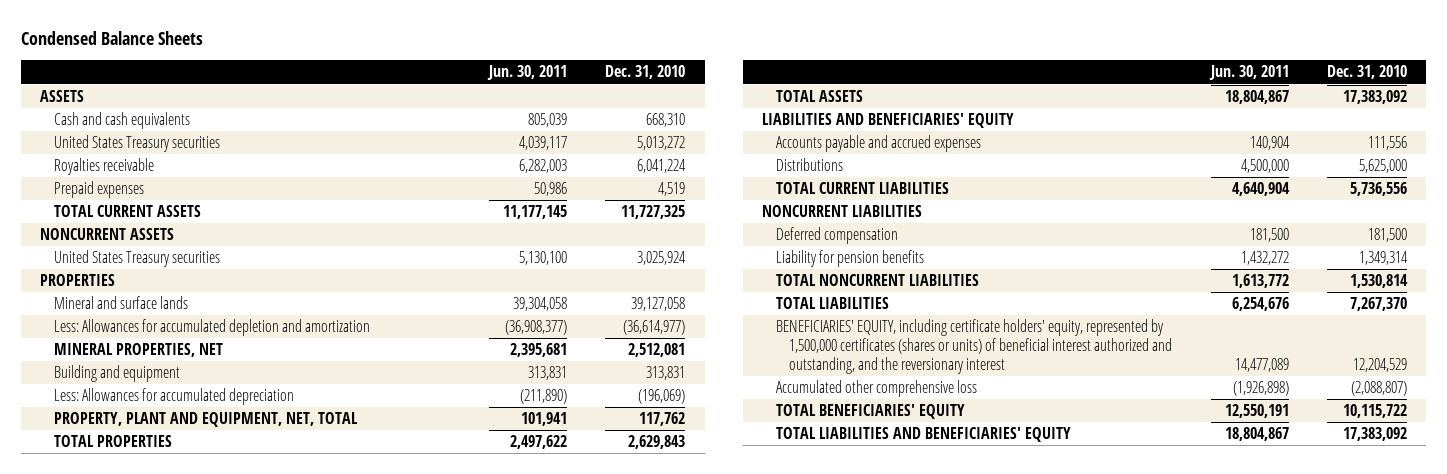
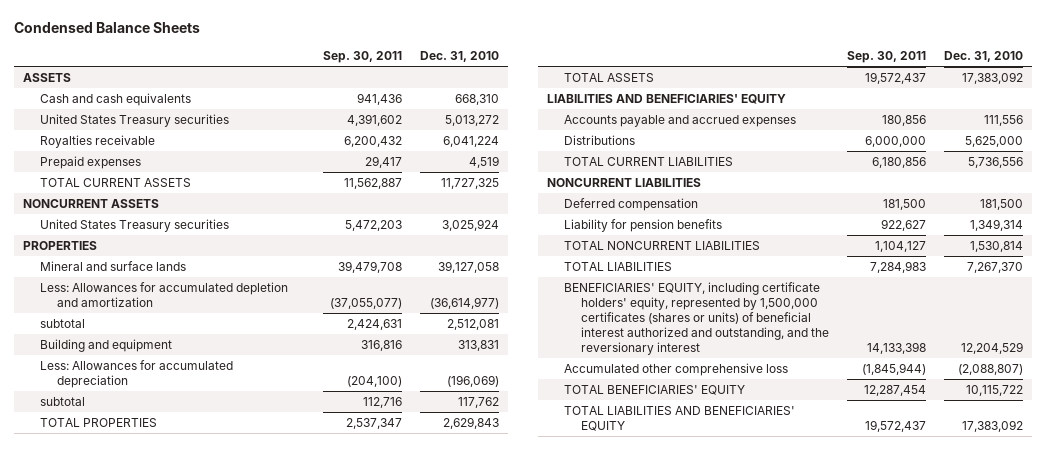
- | Jun. 30, 2011 | Dec. 31, 2010
+ | Sep. 30, 2011 | Dec. 31, 2010
- MINERAL PROPERTIES, NET | 2,395,681 | 2,512,081
+ subtotal | 2,424,631 | 2,512,081
- PROPERTY, PLANT AND EQUIPMENT, NET, TOTAL | 101,941 | 117,762
+ subtotal | 112,716 | 117,762

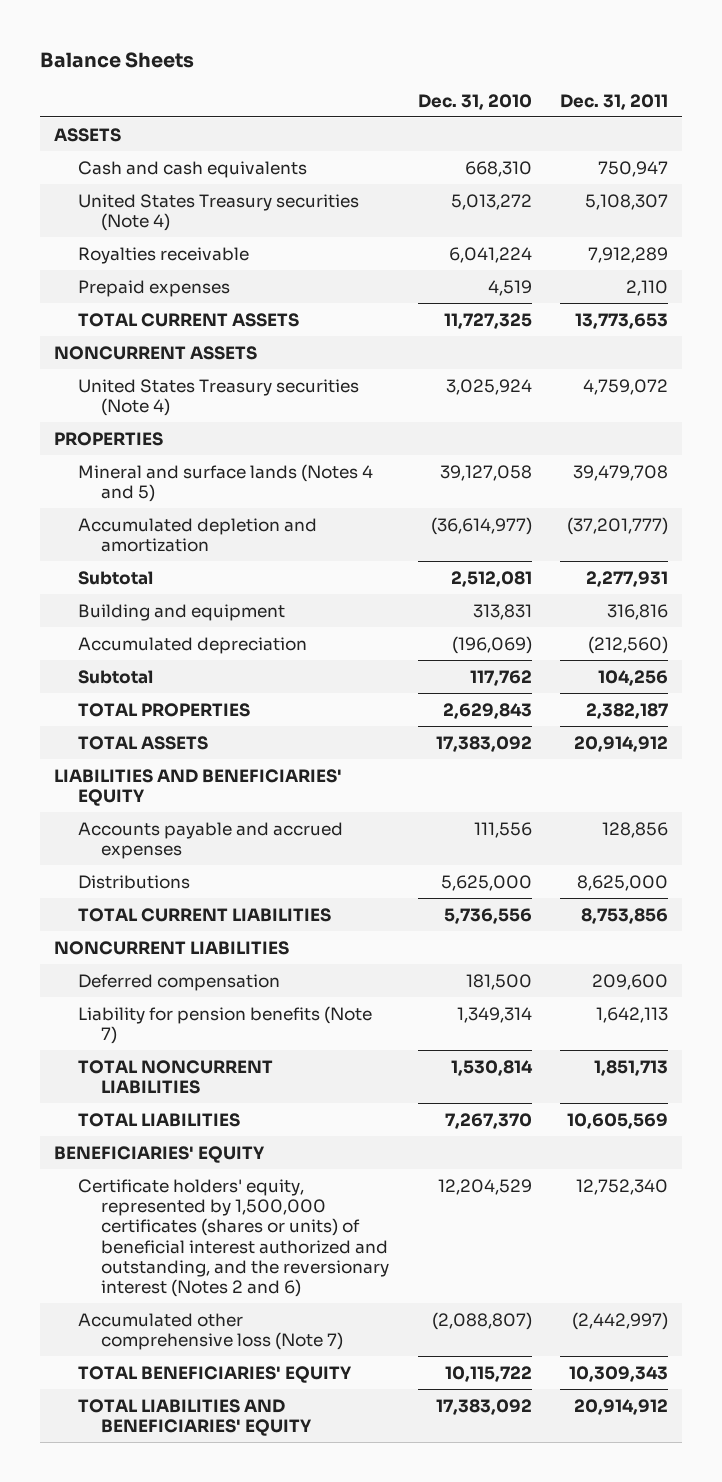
- Condensed Balance Sheets
+ Balance Sheets
- | Sep. 30, 2011 | Dec. 31, 2010
+ | Dec. 31, 2010 | Dec. 31, 2011
- United States Treasury securities | 4,391,602 | 5,013,272
+ United States Treasury securities (Note 4) | 5,013,272 | 5,108,307
- United States Treasury securities | 5,472,203 | 3,025,924
+ United States Treasury securities (Note 4) | 3,025,924 | 4,759,072
- Mineral and surface lands | 39,479,708 | 39,127,058
- Less: Allowances for accumulated depletion and amortization | (37,055,077) | (36,614,977)
- subtotal | 2,424,631 | 2,512,081
+ Mineral and surface lands (Notes 4 and 5) | 39,127,058 | 39,479,708
+ Accumulated depletion and amortization | (36,614,977) | (37,201,777)
+ Subtotal | 2,512,081 | 2,277,931
- Less: Allowances for accumulated depreciation | (204,100) | (196,069)
- subtotal | 112,716 | 117,762
+ Accumulated depreciation | (196,069) | (212,560)
+ Subtotal | 117,762 | 104,256
- Liability for pension benefits | 922,627 | 1,349,314
+ Liability for pension benefits (Note 7) | 1,349,314 | 1,642,113
- BENEFICIARIES' EQUITY, including certificate holders' equity, represented by 1,500,000 certificates (shares or units) of beneficial interest authorized and outstanding, and the reversionary interest | 14,133,398 | 12,204,529
- Accumulated other comprehensive loss | (1,845,944) | (2,088,807)
+ BENEFICIARIES' EQUITY
+ Certificate holders' equity, represented by 1,500,000 certificates (shares or units) of beneficial interest authorized and outstanding, and the reversionary interest (Notes 2 and 6) | 12,204,529 | 12,752,340
+ Accumulated other comprehensive loss (Note 7) | (2,088,807) | (2,442,997)

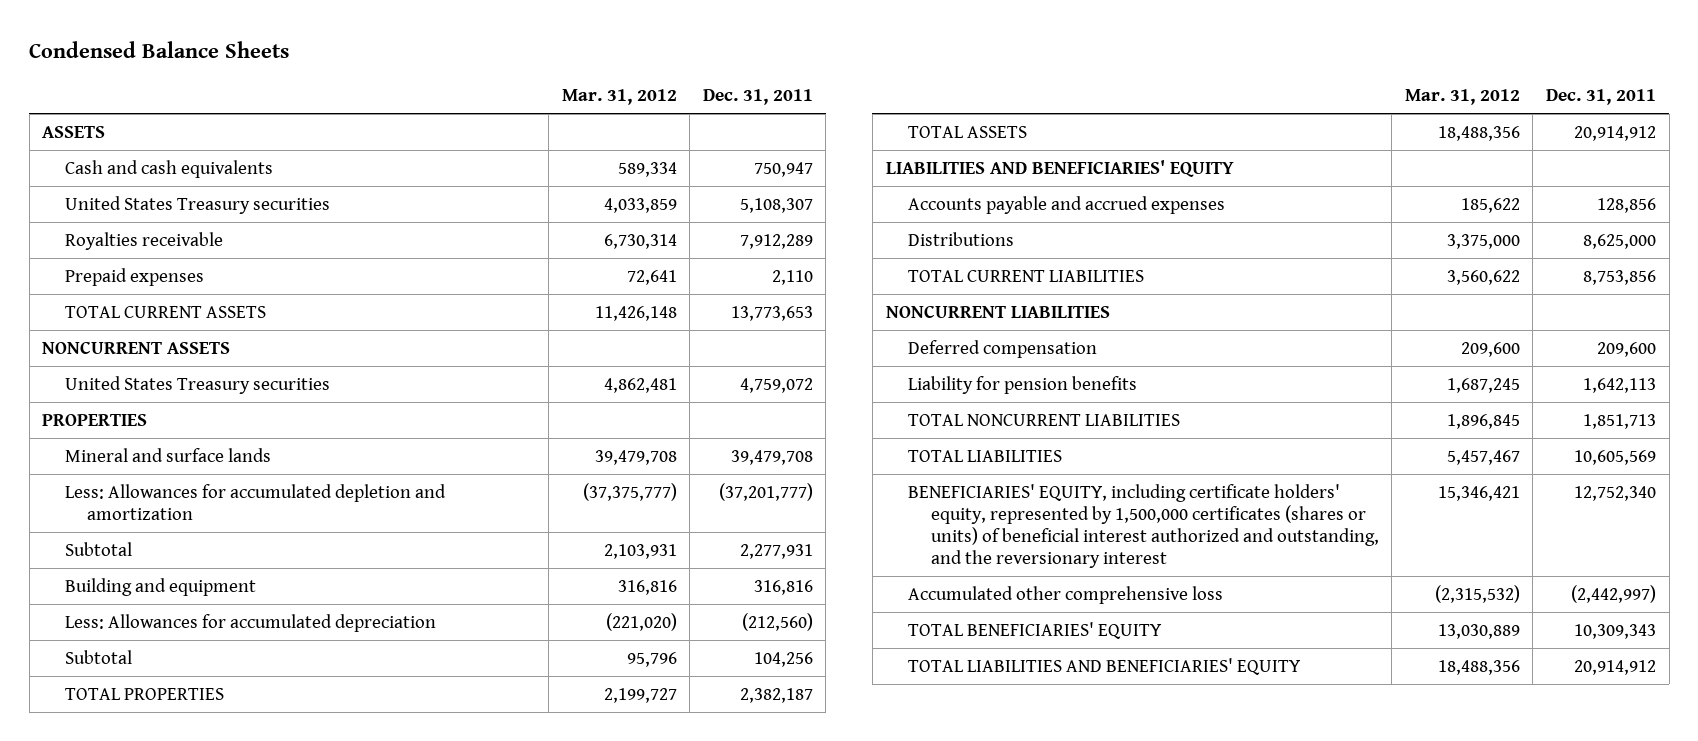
- Balance Sheets
+ Condensed Balance Sheets
- | Dec. 31, 2010 | Dec. 31, 2011
+ | Mar. 31, 2012 | Dec. 31, 2011
- United States Treasury securities (Note 4) | 5,013,272 | 5,108,307
+ United States Treasury securities | 4,033,859 | 5,108,307
- United States Treasury securities (Note 4) | 3,025,924 | 4,759,072
+ United States Treasury securities | 4,862,481 | 4,759,072
- Mineral and surface lands (Notes 4 and 5) | 39,127,058 | 39,479,708
- Accumulated depletion and amortization | (36,614,977) | (37,201,777)
+ Mineral and surface lands | 39,479,708 | 39,479,708
+ Less: Allowances for accumulated depletion and amortization | (37,375,777) | (37,201,777)
- Accumulated depreciation | (196,069) | (212,560)
+ Less: Allowances for accumulated depreciation | (221,020) | (212,560)
- Liability for pension benefits (Note 7) | 1,349,314 | 1,642,113
+ Liability for pension benefits | 1,687,245 | 1,642,113
- BENEFICIARIES' EQUITY
- Certificate holders' equity, represented by 1,500,000 certificates (shares or units) of beneficial interest authorized and outstanding, and the reversionary interest (Notes 2 and 6) | 12,204,529 | 12,752,340
- Accumulated other comprehensive loss (Note 7) | (2,088,807) | (2,442,997)
+ BENEFICIARIES' EQUITY, including certificate holders' equity, represented by 1,500,000 certificates (shares or units) of beneficial interest authorized and outstanding, and the reversionary interest | 15,346,421 | 12,752,340
+ Accumulated other comprehensive loss | (2,315,532) | (2,442,997)

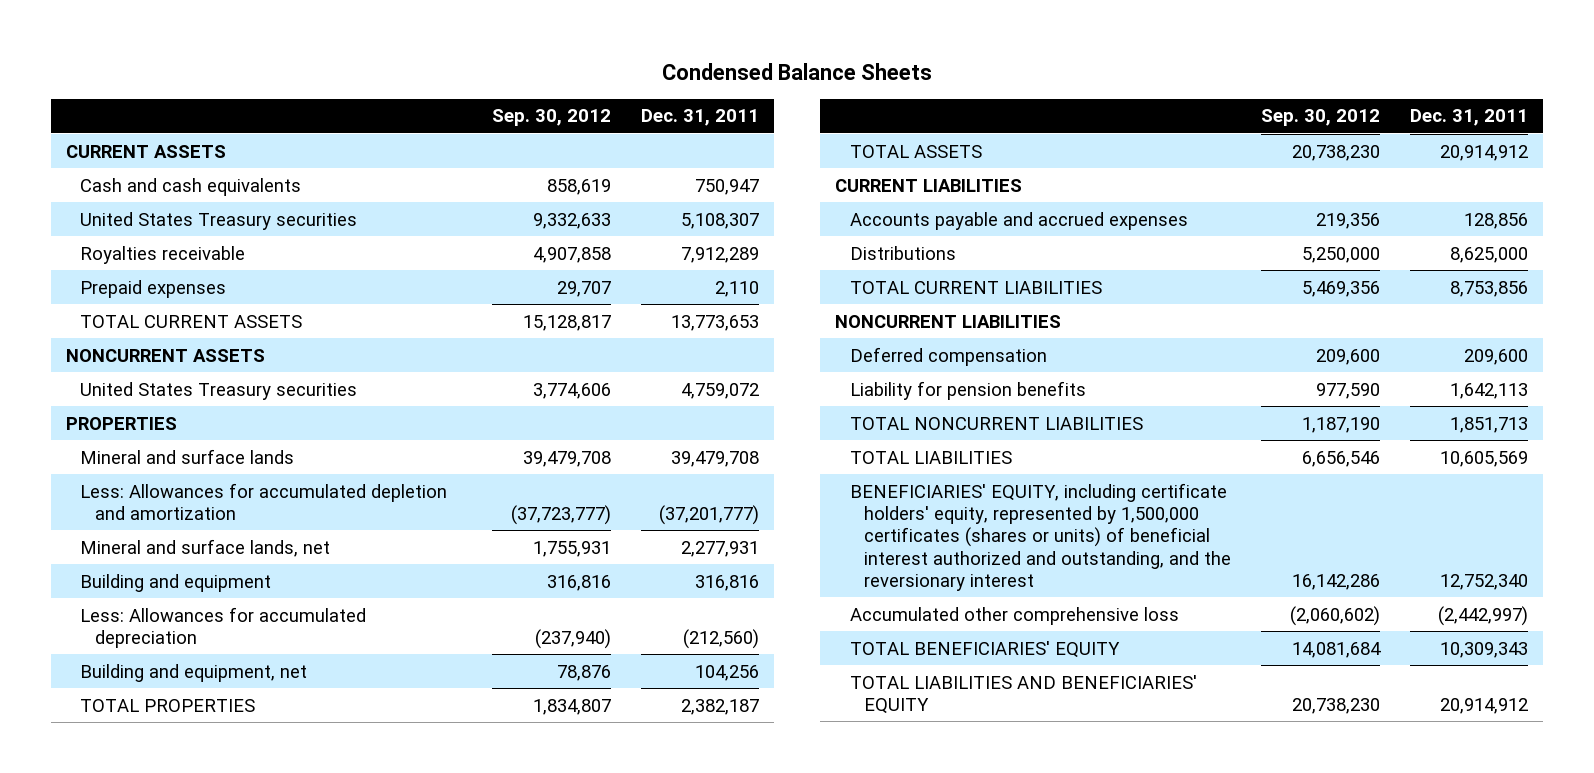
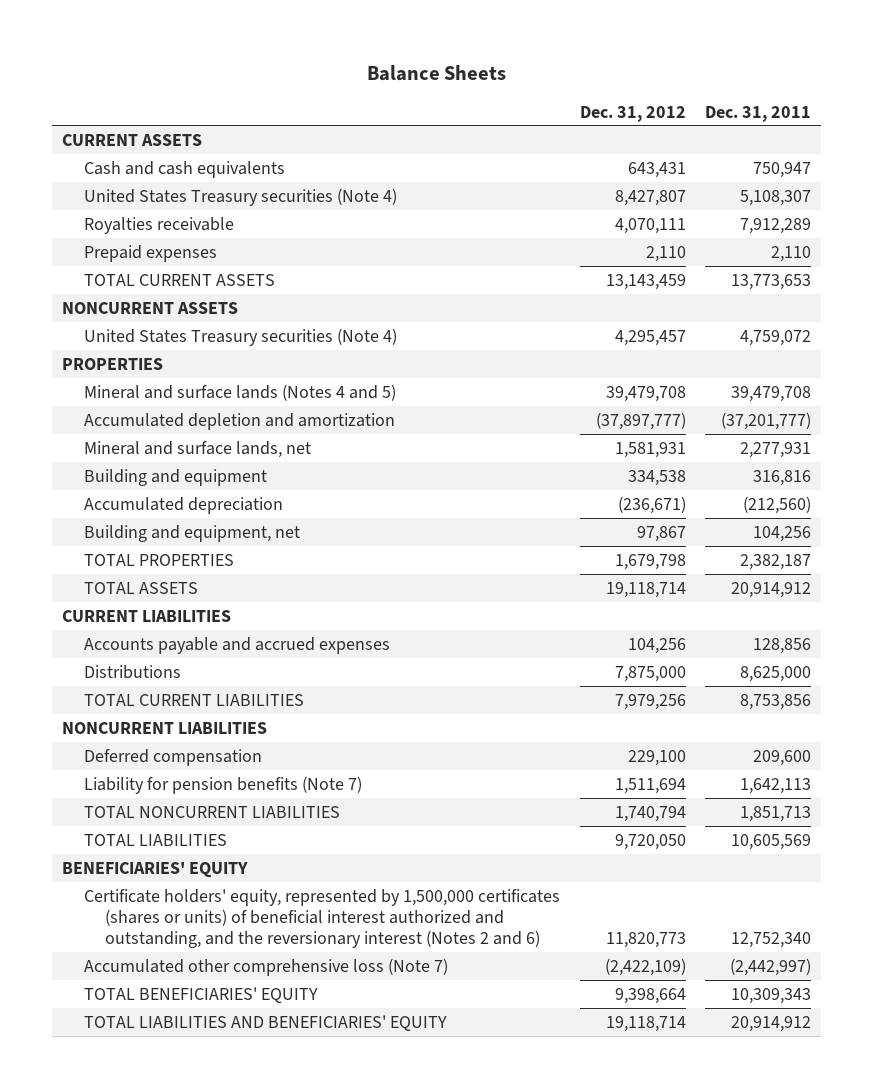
- Condensed Balance Sheets
+ Balance Sheets
- | Sep. 30, 2012 | Dec. 31, 2011
+ | Dec. 31, 2012 | Dec. 31, 2011
- United States Treasury securities | 9,332,633 | 5,108,307
+ United States Treasury securities (Note 4) | 8,427,807 | 5,108,307
- United States Treasury securities | 3,774,606 | 4,759,072
+ United States Treasury securities (Note 4) | 4,295,457 | 4,759,072
- Mineral and surface lands | 39,479,708 | 39,479,708
- Less: Allowances for accumulated depletion and amortization | (37,723,777) | (37,201,777)
+ Mineral and surface lands (Notes 4 and 5) | 39,479,708 | 39,479,708
+ Accumulated depletion and amortization | (37,897,777) | (37,201,777)
- Less: Allowances for accumulated depreciation | (237,940) | (212,560)
+ Accumulated depreciation | (236,671) | (212,560)
- Liability for pension benefits | 977,590 | 1,642,113
+ Liability for pension benefits (Note 7) | 1,511,694 | 1,642,113
- BENEFICIARIES' EQUITY, including certificate holders' equity, represented by 1,500,000 certificates (shares or units) of beneficial interest authorized and outstanding, and the reversionary interest | 16,142,286 | 12,752,340
- Accumulated other comprehensive loss | (2,060,602) | (2,442,997)
+ BENEFICIARIES' EQUITY
+ Certificate holders' equity, represented by 1,500,000 certificates (shares or units) of beneficial interest authorized and outstanding, and the reversionary interest (Notes 2 and 6) | 11,820,773 | 12,752,340
+ Accumulated other comprehensive loss (Note 7) | (2,422,109) | (2,442,997)

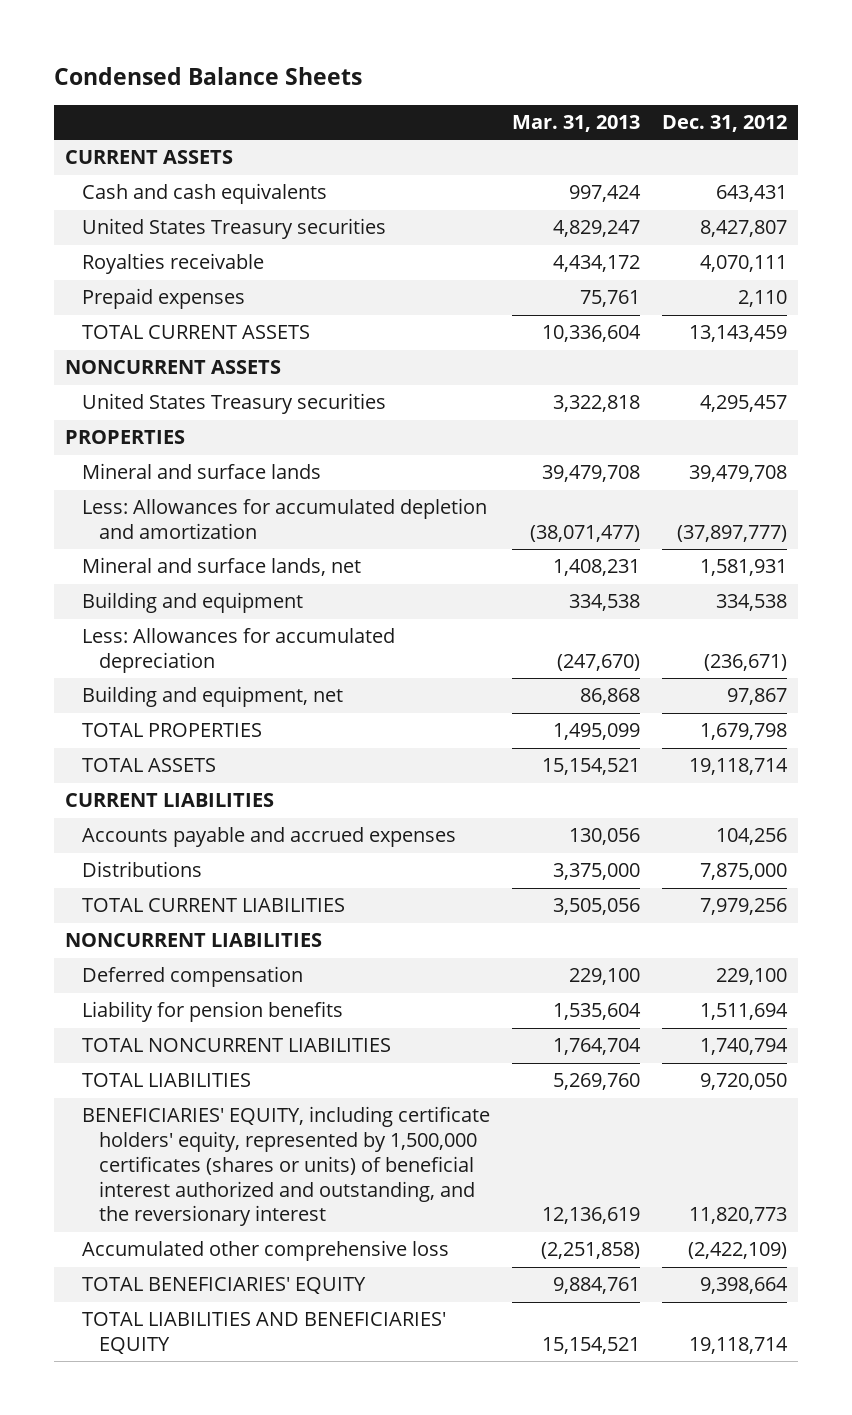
- Balance Sheets
+ Condensed Balance Sheets
- | Dec. 31, 2012 | Dec. 31, 2011
+ | Mar. 31, 2013 | Dec. 31, 2012
- United States Treasury securities (Note 4) | 8,427,807 | 5,108,307
+ United States Treasury securities | 4,829,247 | 8,427,807
- United States Treasury securities (Note 4) | 4,295,457 | 4,759,072
+ United States Treasury securities | 3,322,818 | 4,295,457
- Mineral and surface lands (Notes 4 and 5) | 39,479,708 | 39,479,708
- Accumulated depletion and amortization | (37,897,777) | (37,201,777)
+ Mineral and surface lands | 39,479,708 | 39,479,708
+ Less: Allowances for accumulated depletion and amortization | (38,071,477) | (37,897,777)
- Accumulated depreciation | (236,671) | (212,560)
+ Less: Allowances for accumulated depreciation | (247,670) | (236,671)
- Liability for pension benefits (Note 7) | 1,511,694 | 1,642,113
+ Liability for pension benefits | 1,535,604 | 1,511,694
- BENEFICIARIES' EQUITY
- Certificate holders' equity, represented by 1,500,000 certificates (shares or units) of beneficial interest authorized and outstanding, and the reversionary interest (Notes 2 and 6) | 11,820,773 | 12,752,340
- Accumulated other comprehensive loss (Note 7) | (2,422,109) | (2,442,997)
+ BENEFICIARIES' EQUITY, including certificate holders' equity, represented by 1,500,000 certificates (shares or units) of beneficial interest authorized and outstanding, and the reversionary interest | 12,136,619 | 11,820,773
+ Accumulated other comprehensive loss | (2,251,858) | (2,422,109)

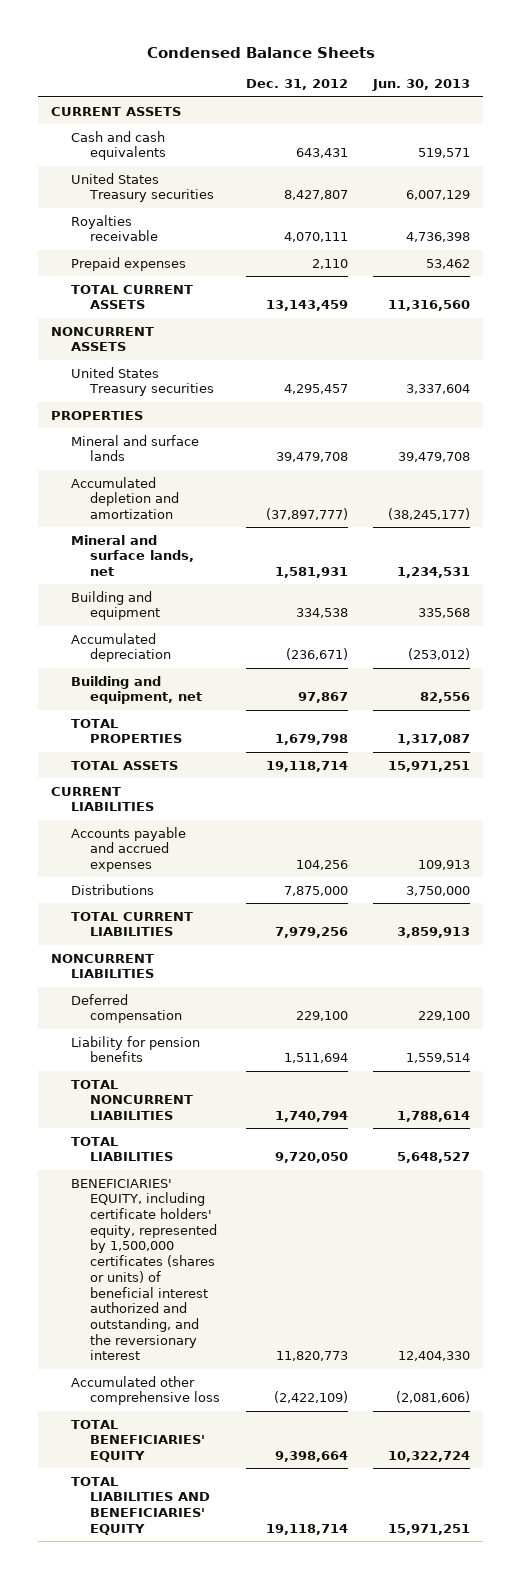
- | Mar. 31, 2013 | Dec. 31, 2012
+ | Dec. 31, 2012 | Jun. 30, 2013
- Less: Allowances for accumulated depletion and amortization | (38,071,477) | (37,897,777)
+ Accumulated depletion and amortization | (37,897,777) | (38,245,177)
- Less: Allowances for accumulated depreciation | (247,670) | (236,671)
+ Accumulated depreciation | (236,671) | (253,012)

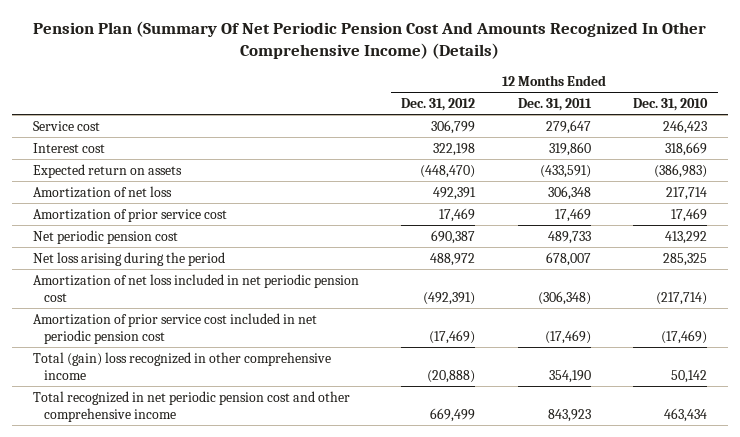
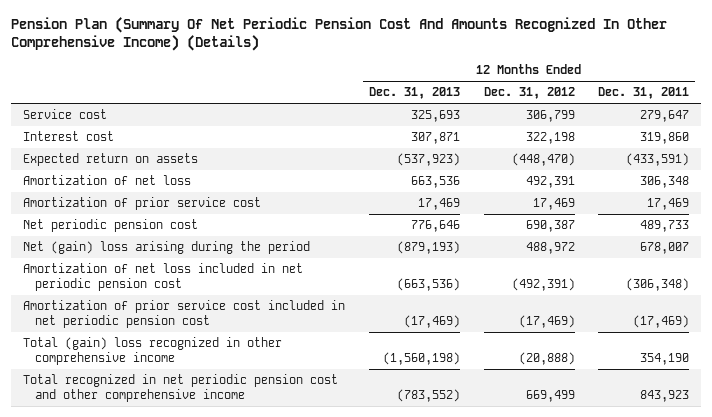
- | 12 Months Ended Dec. 31, 2012 | 12 Months Ended Dec. 31, 2011 | 12 Months Ended Dec. 31, 2010
+ | 12 Months Ended Dec. 31, 2013 | 12 Months Ended Dec. 31, 2012 | 12 Months Ended Dec. 31, 2011
- Net loss arising during the period | 488,972 | 678,007 | 285,325
+ Net (gain) loss arising during the period | (879,193) | 488,972 | 678,007

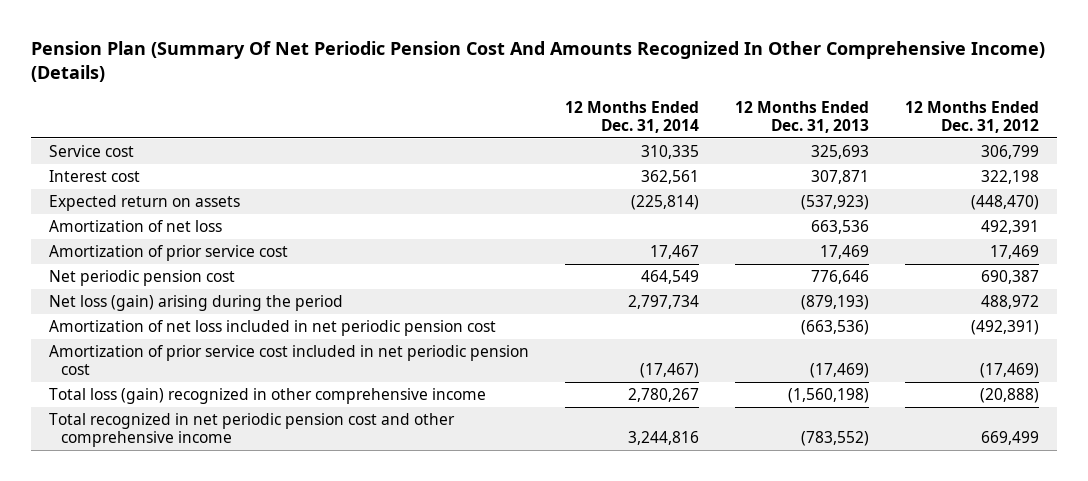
- | 12 Months Ended Dec. 31, 2013 | 12 Months Ended Dec. 31, 2012 | 12 Months Ended Dec. 31, 2011
+ | 12 Months Ended Dec. 31, 2014 | 12 Months Ended Dec. 31, 2013 | 12 Months Ended Dec. 31, 2012
- Net (gain) loss arising during the period | (879,193) | 488,972 | 678,007
+ Net loss (gain) arising during the period | 2,797,734 | (879,193) | 488,972
- Total (gain) loss recognized in other comprehensive income | (1,560,198) | (20,888) | 354,190
+ Total loss (gain) recognized in other comprehensive income | 2,780,267 | (1,560,198) | (20,888)

